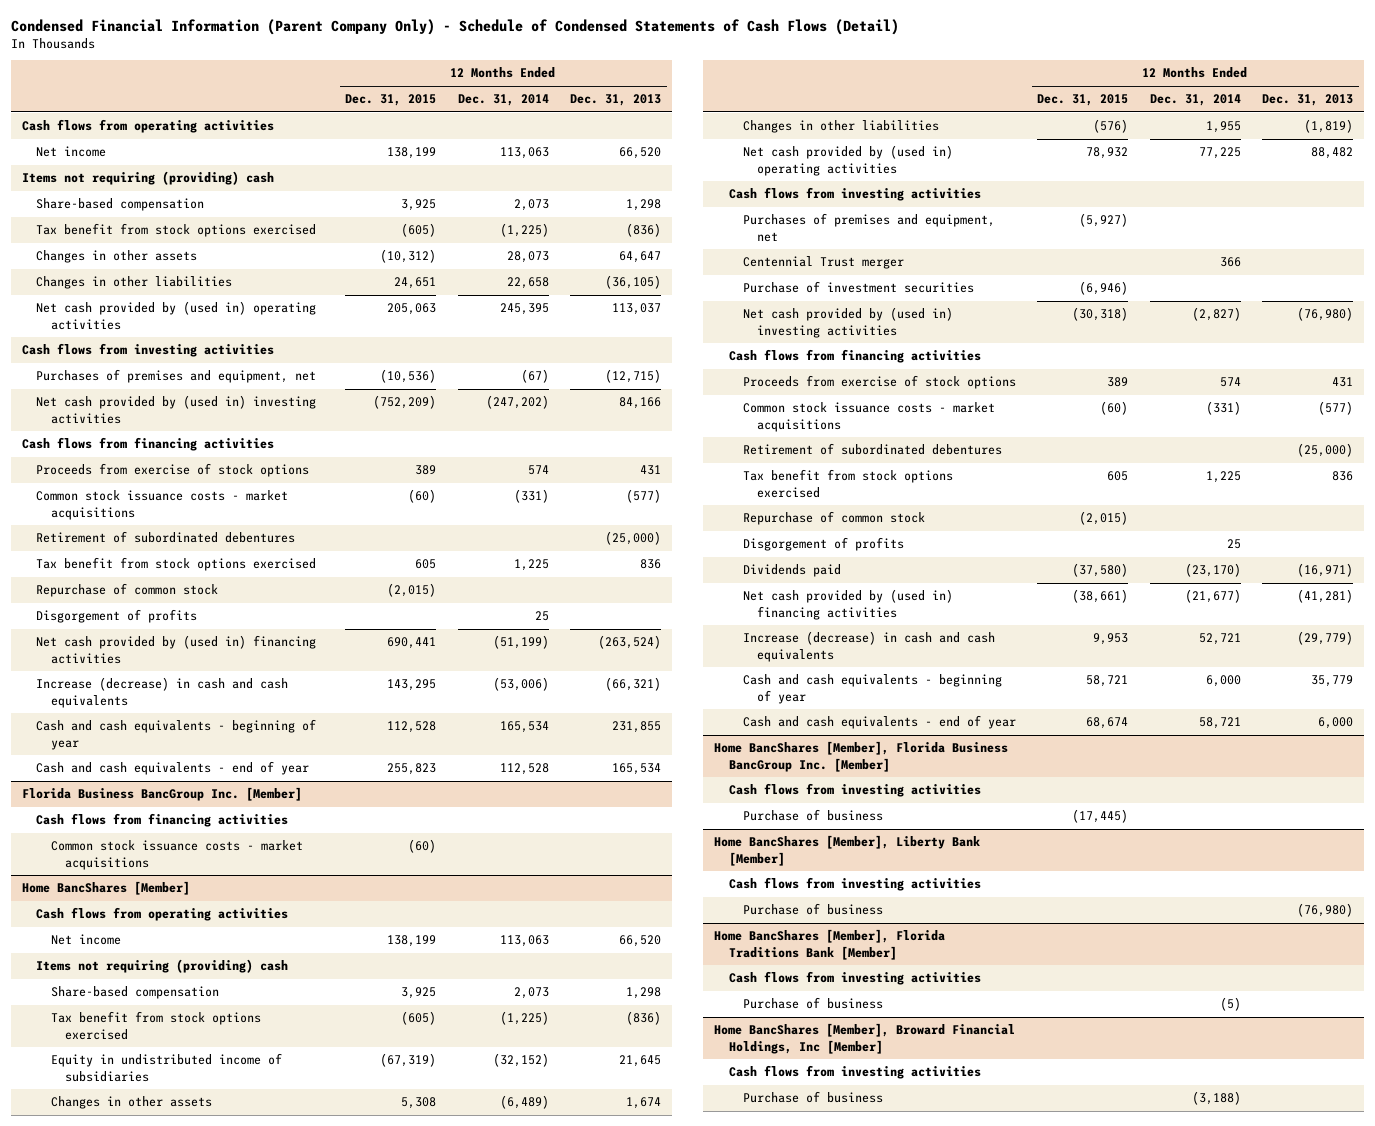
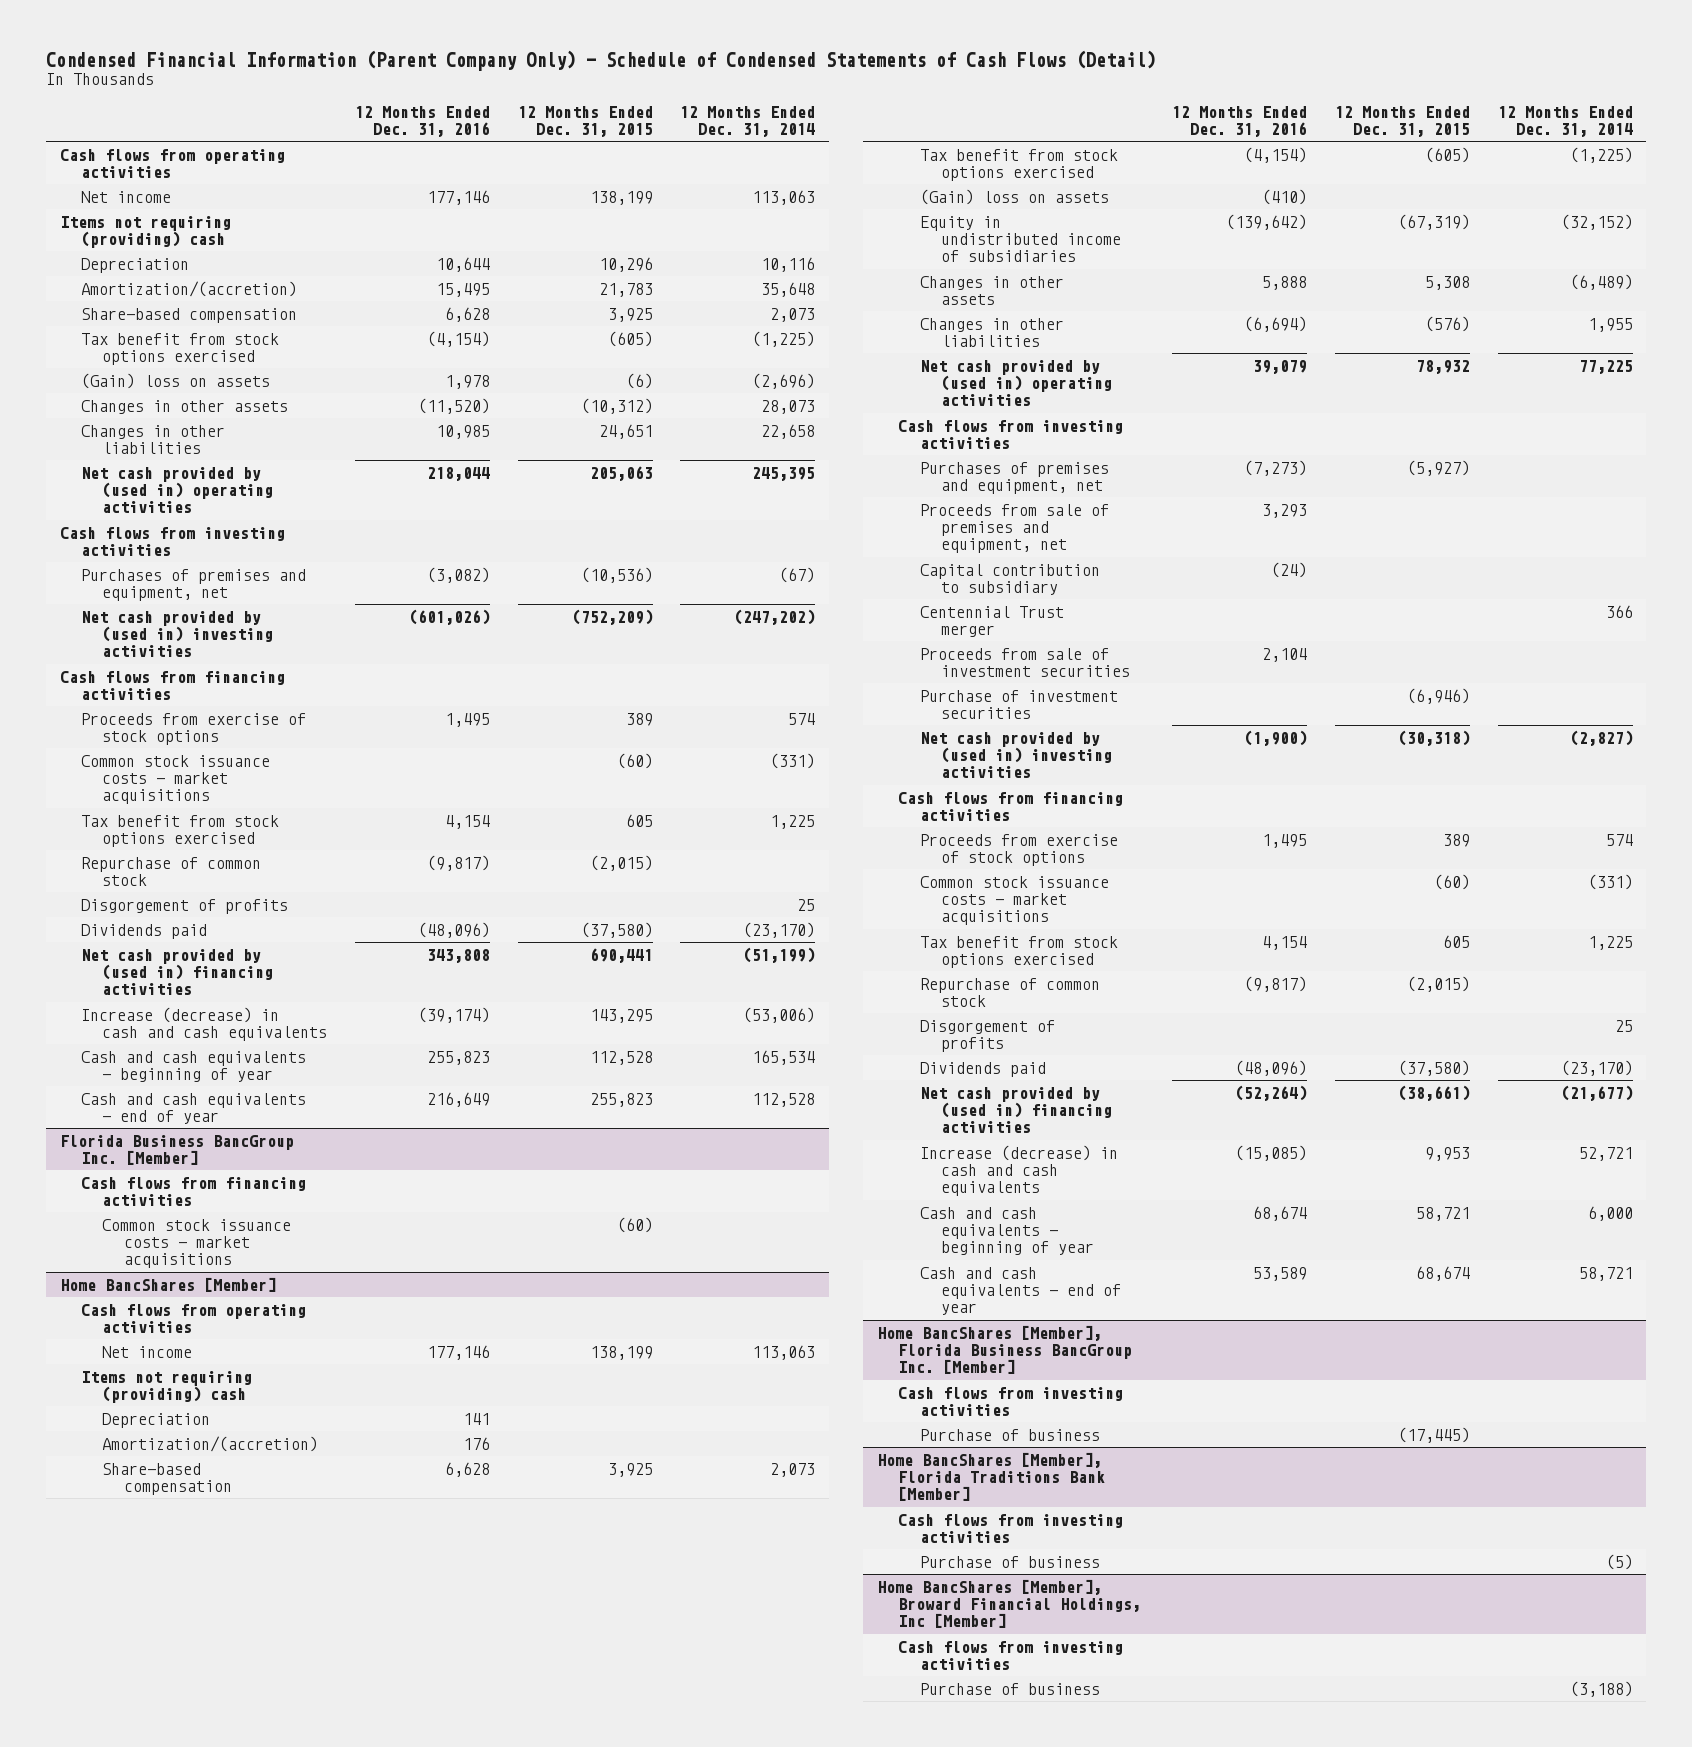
- | 12 Months Ended Dec. 31, 2015 | 12 Months Ended Dec. 31, 2014 | 12 Months Ended Dec. 31, 2013
+ | 12 Months Ended Dec. 31, 2016 | 12 Months Ended Dec. 31, 2015 | 12 Months Ended Dec. 31, 2014
+ Depreciation | 10,644 | 10,296 | 10,116
+ Amortization/(accretion) | 15,495 | 21,783 | 35,648
+ (Gain) loss on assets | 1,978 | (6) | (2,696)
- Retirement of subordinated debentures | | | (25,000)
+ Dividends paid | (48,096) | (37,580) | (23,170)
@ Home BancShares [Member]
+ Depreciation | 141 | |
+ Amortization/(accretion) | 176 | |
+ (Gain) loss on assets | (410) | |
+ Proceeds from sale of premises and equipment, net | 3,293 | |
+ Capital contribution to subsidiary | (24) | |
+ Proceeds from sale of investment securities | 2,104 | |
- Retirement of subordinated debentures | | | (25,000)
- Home BancShares [Member], Liberty Bank [Member]
- Cash flows from investing activities
- Purchase of business | | | (76,980)

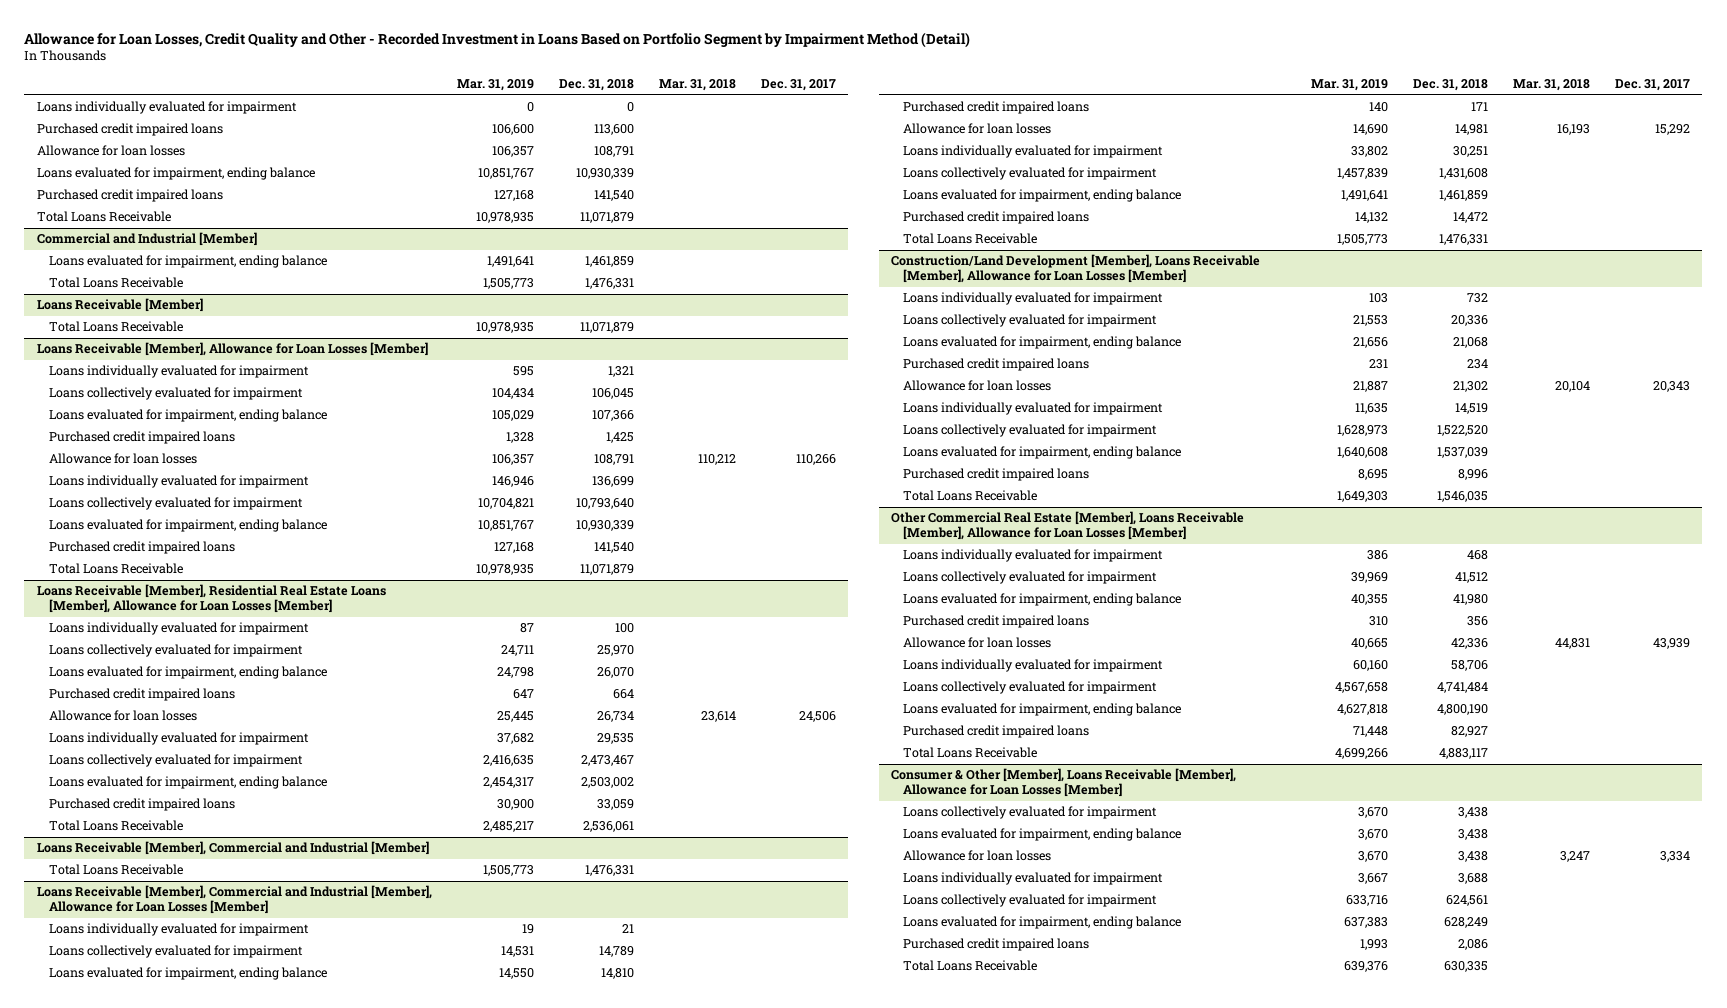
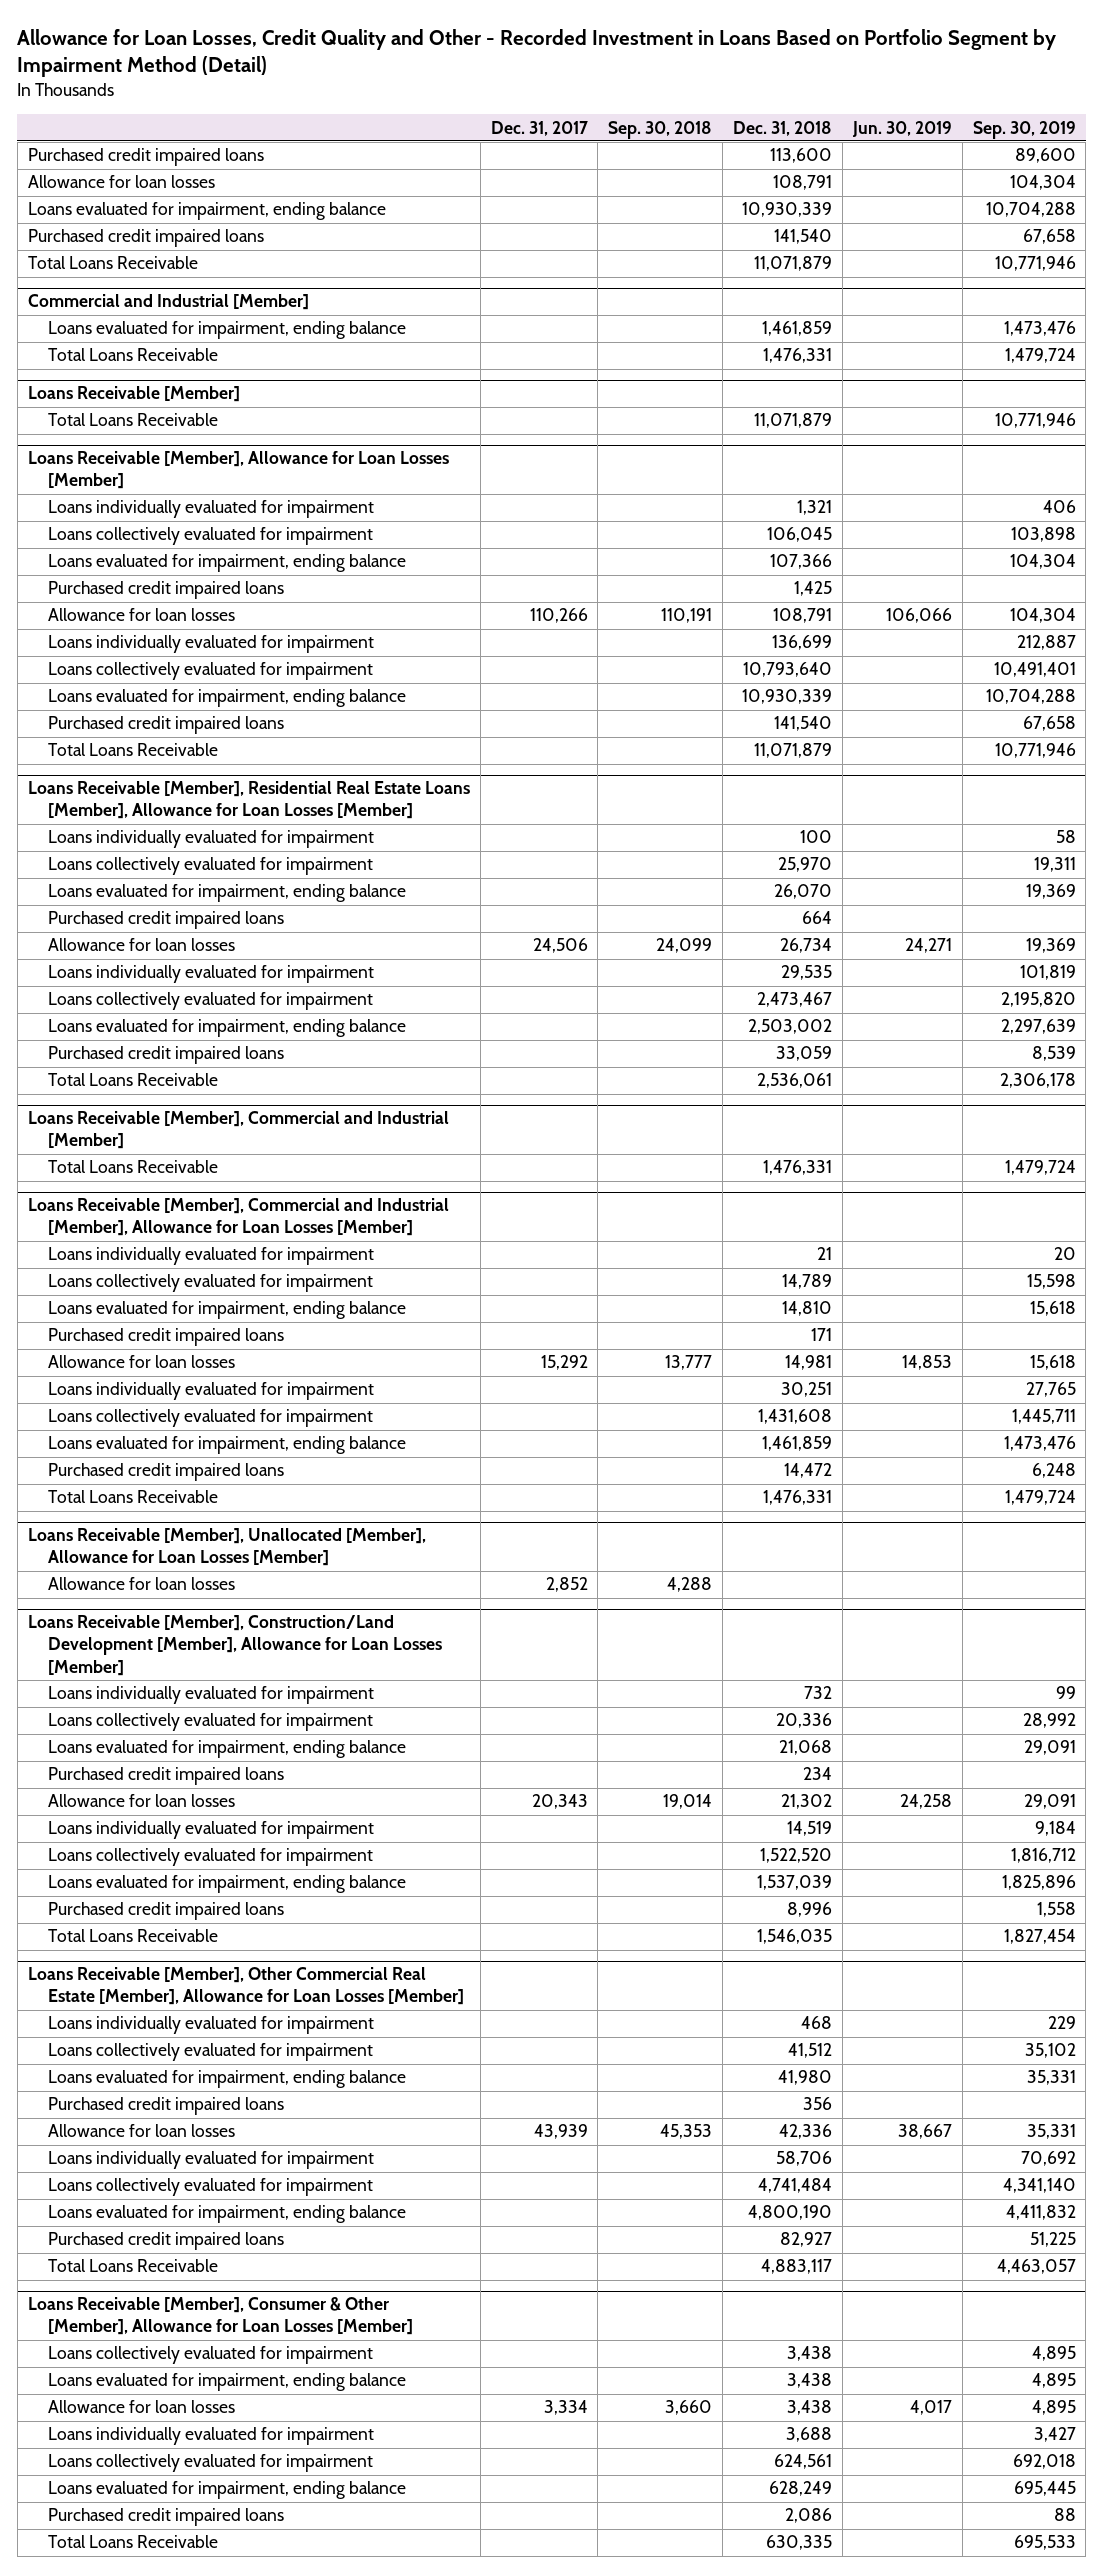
- | Mar. 31, 2019 | Dec. 31, 2018 | Mar. 31, 2018 | Dec. 31, 2017
+ | Dec. 31, 2017 | Sep. 30, 2018 | Dec. 31, 2018 | Jun. 30, 2019 | Sep. 30, 2019
- Loans individually evaluated for impairment | 0 | 0 | |
- Construction/Land Development [Member], Loans Receivable [Member], Allowance for Loan Losses [Member]
+ Loans Receivable [Member], Unallocated [Member], Allowance for Loan Losses [Member]
+ Allowance for loan losses | 2,852 | 4,288 | | |
+ Loans Receivable [Member], Construction/Land Development [Member], Allowance for Loan Losses [Member]
- Other Commercial Real Estate [Member], Loans Receivable [Member], Allowance for Loan Losses [Member]
+ Loans Receivable [Member], Other Commercial Real Estate [Member], Allowance for Loan Losses [Member]
- Consumer & Other [Member], Loans Receivable [Member], Allowance for Loan Losses [Member]
+ Loans Receivable [Member], Consumer & Other [Member], Allowance for Loan Losses [Member]

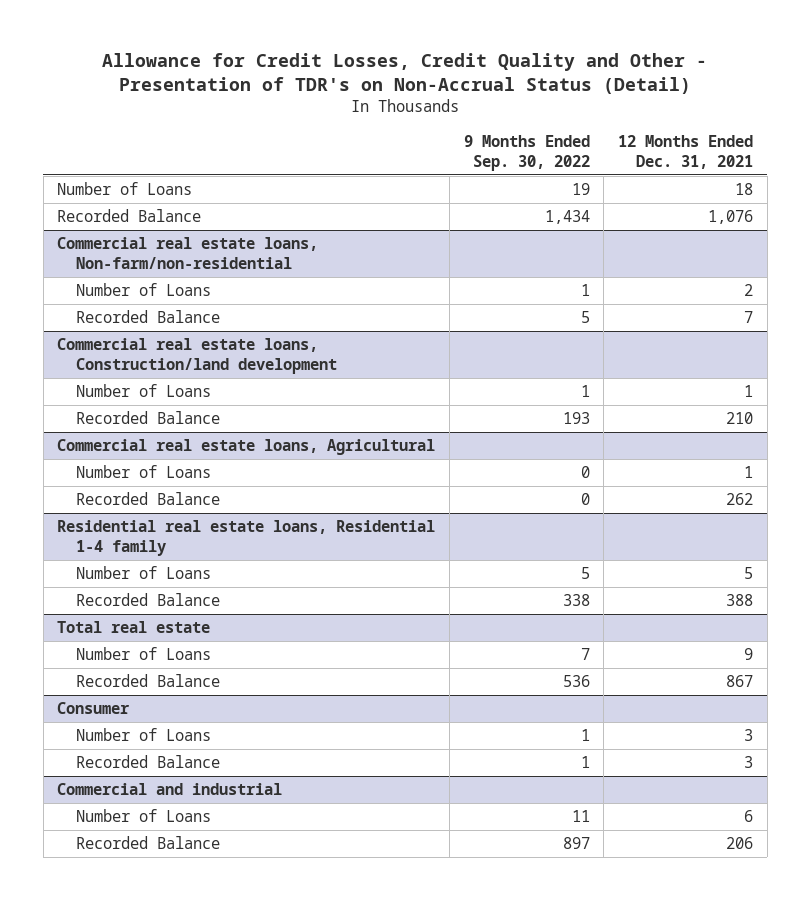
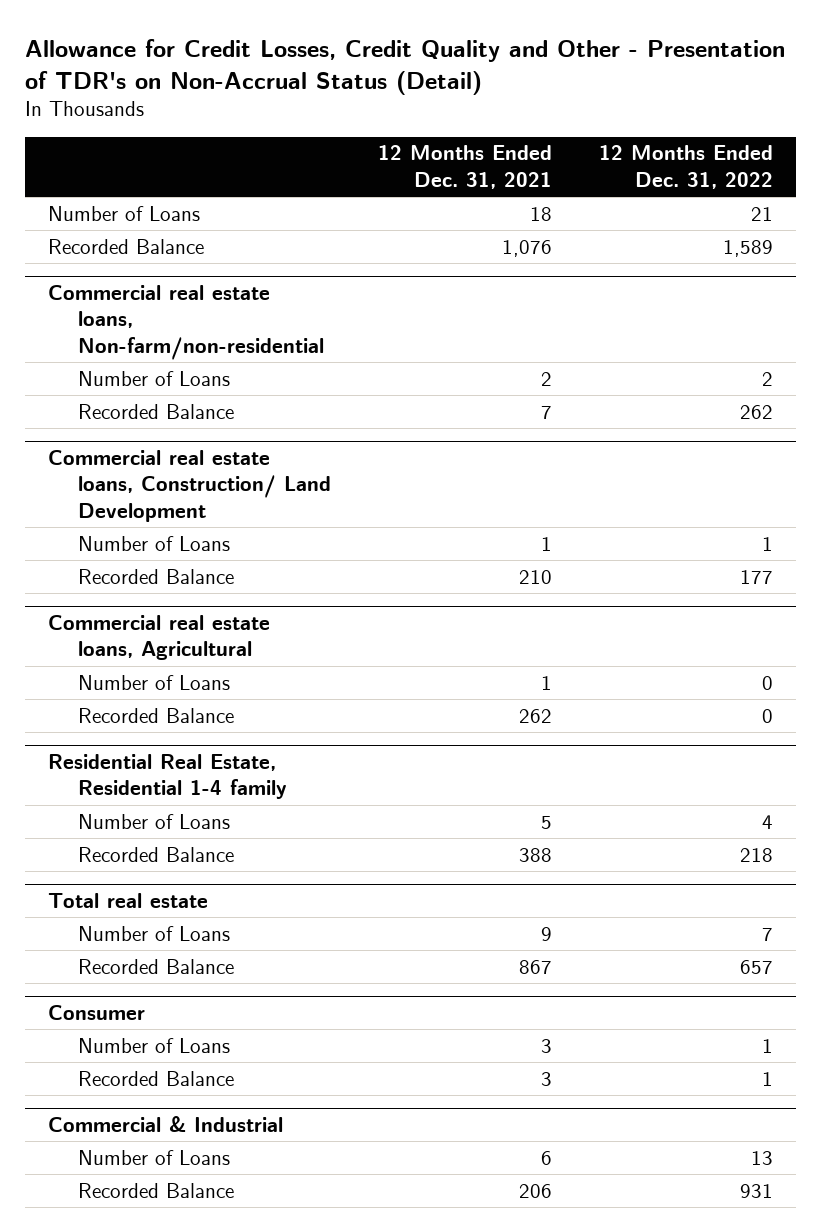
- | 9 Months Ended Sep. 30, 2022 | 12 Months Ended Dec. 31, 2021
+ | 12 Months Ended Dec. 31, 2021 | 12 Months Ended Dec. 31, 2022
- Commercial real estate loans, Construction/land development
+ Commercial real estate loans, Construction/ Land Development
- Residential real estate loans, Residential 1-4 family
+ Residential Real Estate, Residential 1-4 family
- Commercial and industrial
+ Commercial & Industrial

